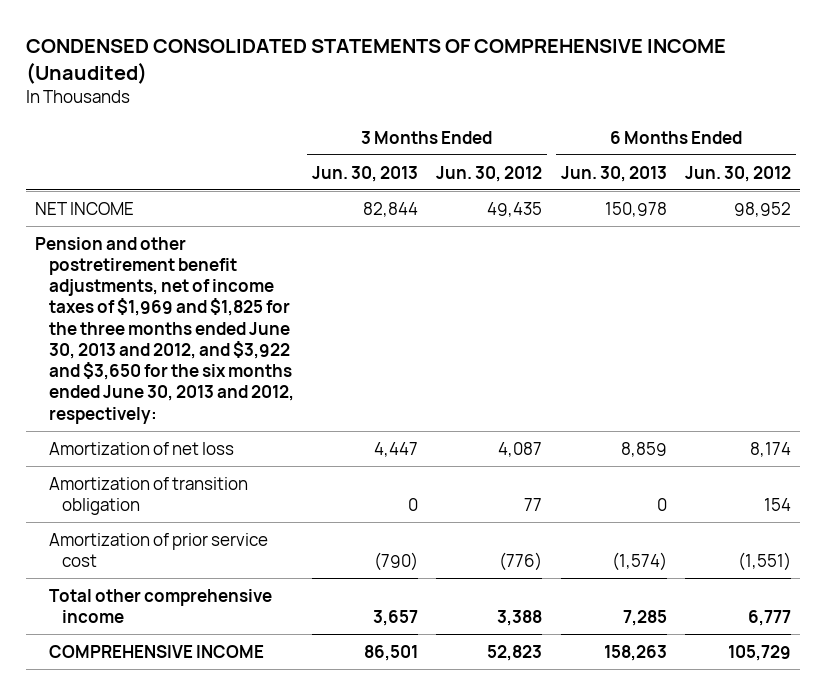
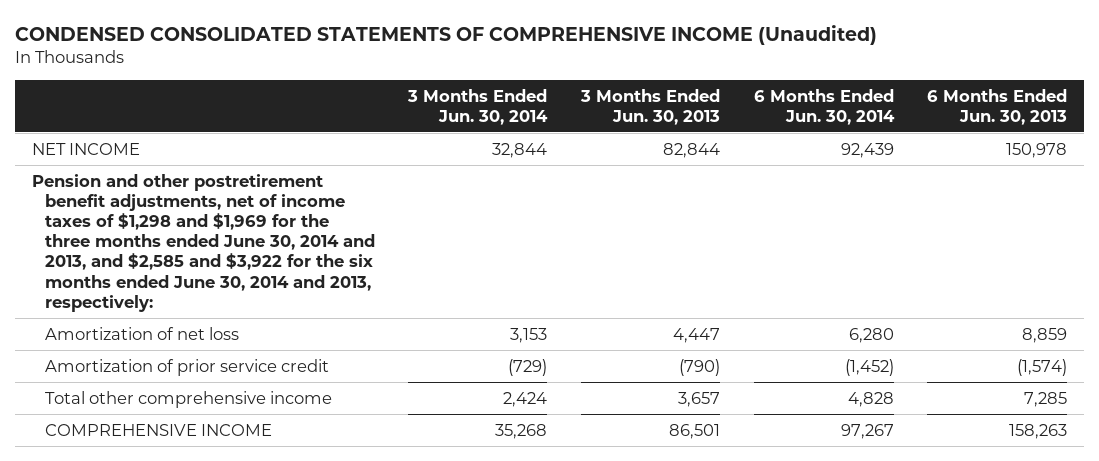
- | 3 Months Ended Jun. 30, 2013 | 3 Months Ended Jun. 30, 2012 | 6 Months Ended Jun. 30, 2013 | 6 Months Ended Jun. 30, 2012
+ | 3 Months Ended Jun. 30, 2014 | 3 Months Ended Jun. 30, 2013 | 6 Months Ended Jun. 30, 2014 | 6 Months Ended Jun. 30, 2013
- Pension and other postretirement benefit adjustments, net of income taxes of $1,969 and $1,825 for the three months ended June 30, 2013 and 2012, and $3,922 and $3,650 for the six months ended June 30, 2013 and 2012, respectively:
+ Pension and other postretirement benefit adjustments, net of income taxes of $1,298 and $1,969 for the three months ended June 30, 2014 and 2013, and $2,585 and $3,922 for the six months ended June 30, 2014 and 2013, respectively:
- Amortization of transition obligation | 0 | 77 | 0 | 154
- Amortization of prior service cost | (790) | (776) | (1,574) | (1,551)
+ Amortization of prior service credit | (729) | (790) | (1,452) | (1,574)

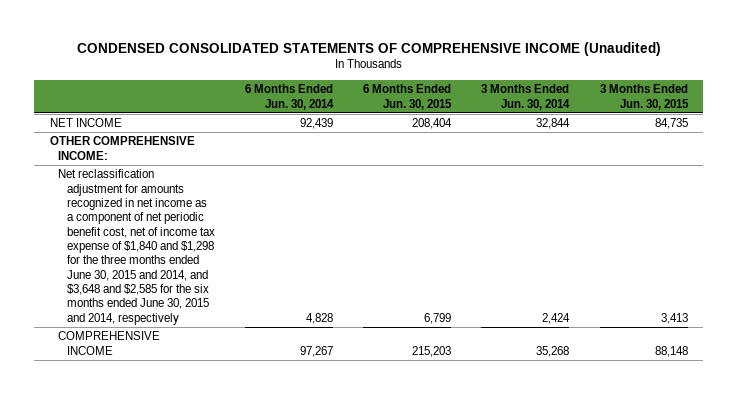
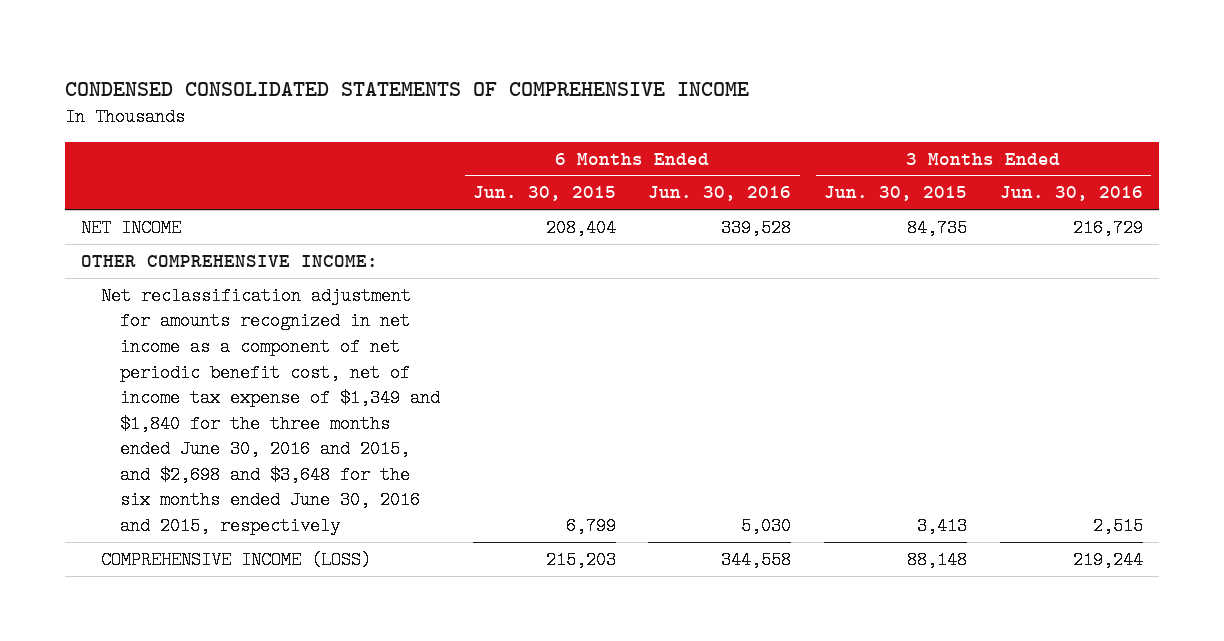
- CONDENSED CONSOLIDATED STATEMENTS OF COMPREHENSIVE INCOME (Unaudited)
+ CONDENSED CONSOLIDATED STATEMENTS OF COMPREHENSIVE INCOME
- | 6 Months Ended Jun. 30, 2014 | 6 Months Ended Jun. 30, 2015 | 3 Months Ended Jun. 30, 2014 | 3 Months Ended Jun. 30, 2015
+ | 6 Months Ended Jun. 30, 2015 | 6 Months Ended Jun. 30, 2016 | 3 Months Ended Jun. 30, 2015 | 3 Months Ended Jun. 30, 2016
- Net reclassification adjustment for amounts recognized in net income as a component of net periodic benefit cost, net of income tax expense of $1,840 and $1,298 for the three months ended June 30, 2015 and 2014, and $3,648 and $2,585 for the six months ended June 30, 2015 and 2014, respectively | 4,828 | 6,799 | 2,424 | 3,413
- COMPREHENSIVE INCOME | 97,267 | 215,203 | 35,268 | 88,148
+ Net reclassification adjustment for amounts recognized in net income as a component of net periodic benefit cost, net of income tax expense of $1,349 and $1,840 for the three months ended June 30, 2016 and 2015, and $2,698 and $3,648 for the six months ended June 30, 2016 and 2015, respectively | 6,799 | 5,030 | 3,413 | 2,515
+ COMPREHENSIVE INCOME (LOSS) | 215,203 | 344,558 | 88,148 | 219,244

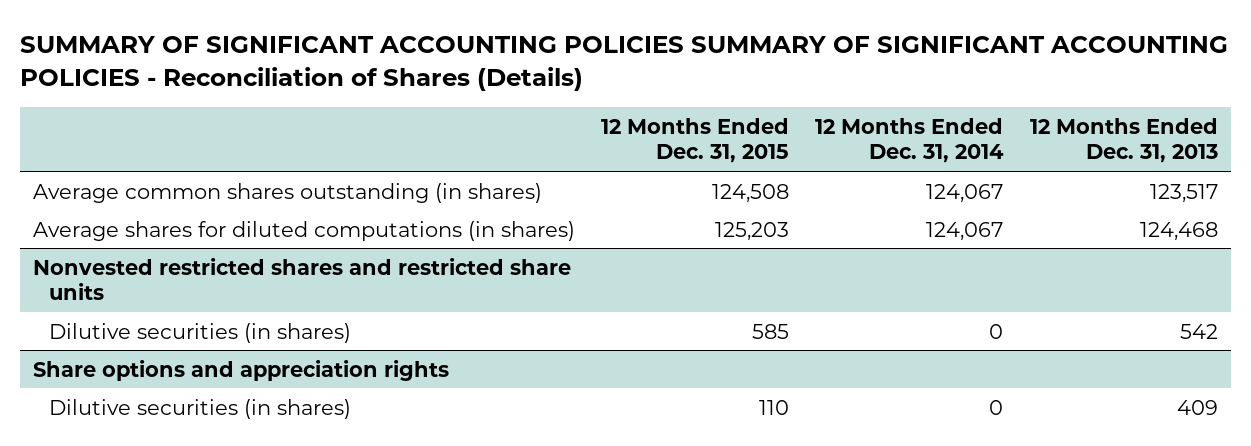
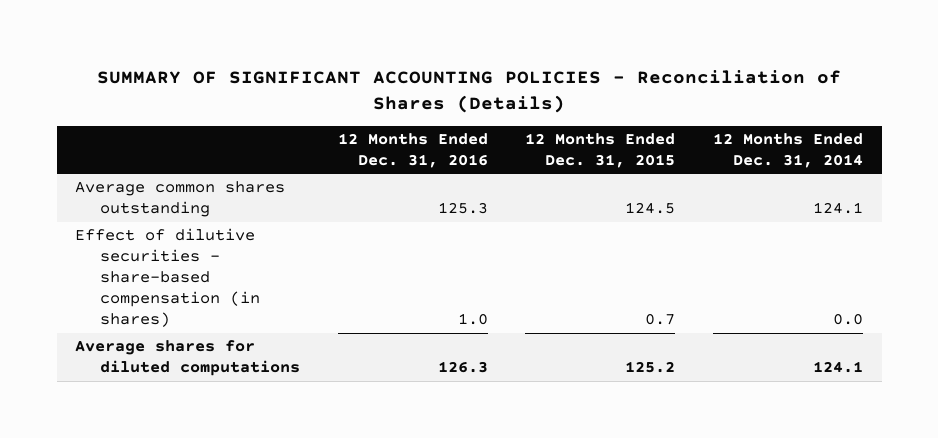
- SUMMARY OF SIGNIFICANT ACCOUNTING POLICIES SUMMARY OF SIGNIFICANT ACCOUNTING POLICIES - Reconciliation of Shares (Details)
+ SUMMARY OF SIGNIFICANT ACCOUNTING POLICIES - Reconciliation of Shares (Details)
- | 12 Months Ended Dec. 31, 2015 | 12 Months Ended Dec. 31, 2014 | 12 Months Ended Dec. 31, 2013
+ | 12 Months Ended Dec. 31, 2016 | 12 Months Ended Dec. 31, 2015 | 12 Months Ended Dec. 31, 2014
- Average common shares outstanding (in shares) | 124,508 | 124,067 | 123,517
- Average shares for diluted computations (in shares) | 125,203 | 124,067 | 124,468
- Nonvested restricted shares and restricted share units
- Dilutive securities (in shares) | 585 | 0 | 542
- Share options and appreciation rights
- Dilutive securities (in shares) | 110 | 0 | 409
+ Average common shares outstanding | 125.3 | 124.5 | 124.1
+ Effect of dilutive securities - share-based compensation (in shares) | 1.0 | 0.7 | 0.0
+ Average shares for diluted computations | 126.3 | 125.2 | 124.1

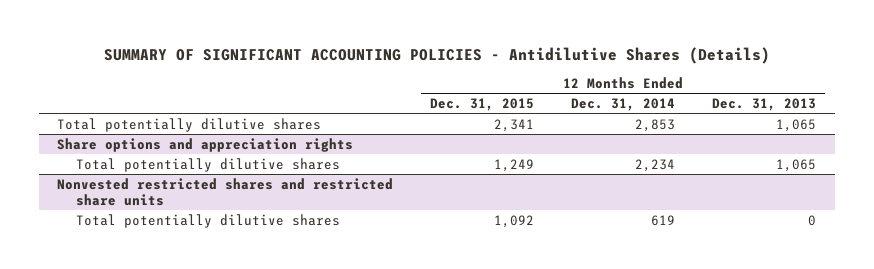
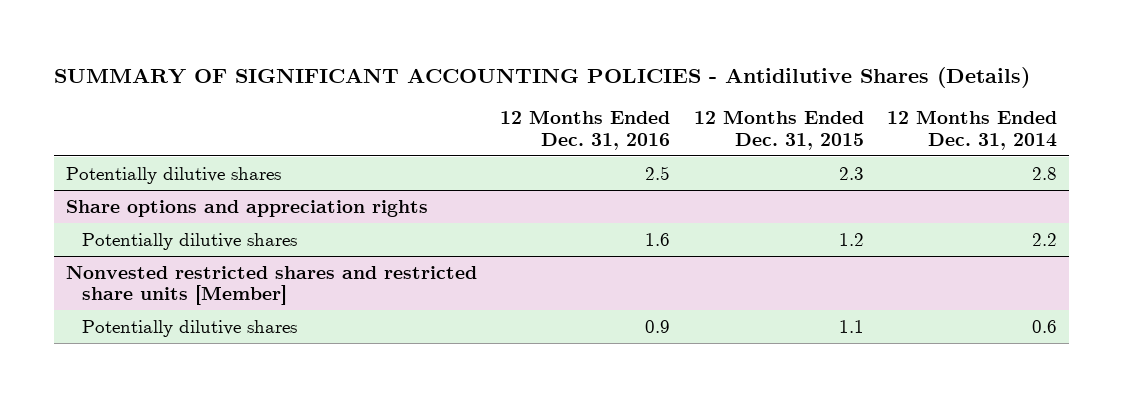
- | 12 Months Ended Dec. 31, 2015 | 12 Months Ended Dec. 31, 2014 | 12 Months Ended Dec. 31, 2013
+ | 12 Months Ended Dec. 31, 2016 | 12 Months Ended Dec. 31, 2015 | 12 Months Ended Dec. 31, 2014
- Total potentially dilutive shares | 2,341 | 2,853 | 1,065
+ Potentially dilutive shares | 2.5 | 2.3 | 2.8
@ Share options and appreciation rights
- Total potentially dilutive shares | 1,249 | 2,234 | 1,065
- Nonvested restricted shares and restricted share units
- Total potentially dilutive shares | 1,092 | 619 | 0
@ Share options and appreciation rights
+ Potentially dilutive shares | 1.6 | 1.2 | 2.2
+ Nonvested restricted shares and restricted share units [Member]
+ Potentially dilutive shares | 0.9 | 1.1 | 0.6

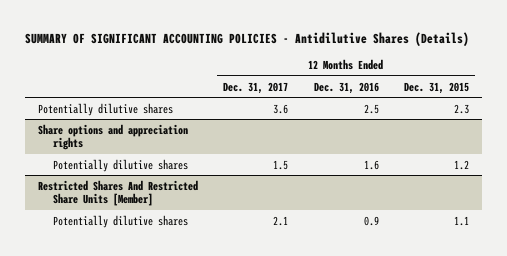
- | 12 Months Ended Dec. 31, 2016 | 12 Months Ended Dec. 31, 2015 | 12 Months Ended Dec. 31, 2014
+ | 12 Months Ended Dec. 31, 2017 | 12 Months Ended Dec. 31, 2016 | 12 Months Ended Dec. 31, 2015
- Nonvested restricted shares and restricted share units [Member]
+ Restricted Shares And Restricted Share Units [Member]

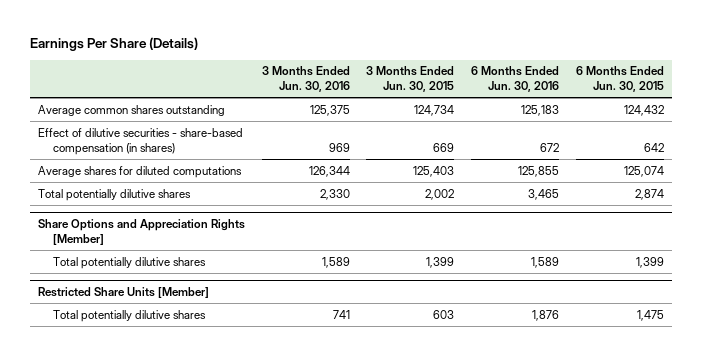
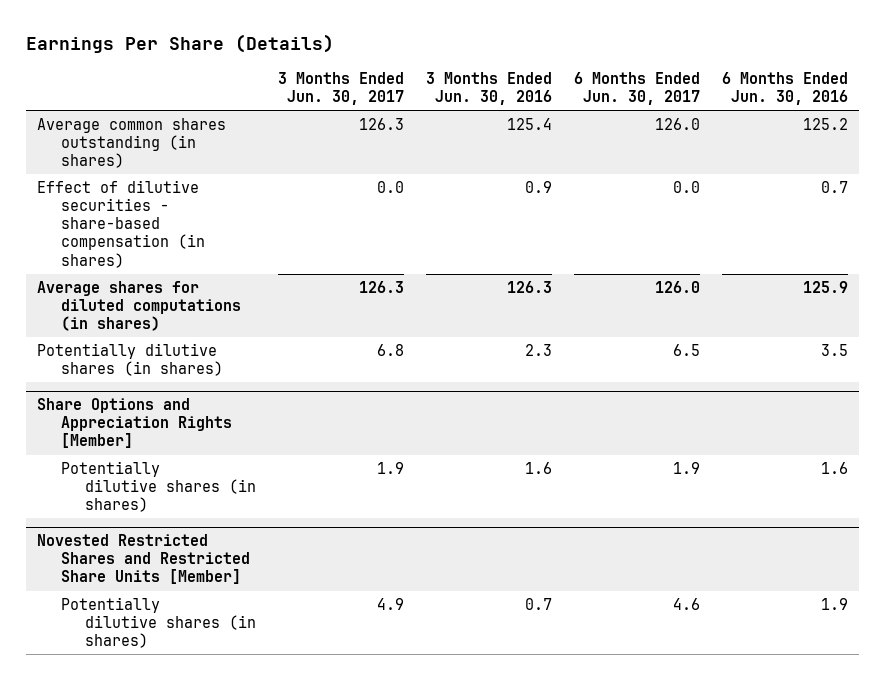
- | 3 Months Ended Jun. 30, 2016 | 3 Months Ended Jun. 30, 2015 | 6 Months Ended Jun. 30, 2016 | 6 Months Ended Jun. 30, 2015
+ | 3 Months Ended Jun. 30, 2017 | 3 Months Ended Jun. 30, 2016 | 6 Months Ended Jun. 30, 2017 | 6 Months Ended Jun. 30, 2016
- Average common shares outstanding | 125,375 | 124,734 | 125,183 | 124,432
- Effect of dilutive securities - share-based compensation (in shares) | 969 | 669 | 672 | 642
- Average shares for diluted computations | 126,344 | 125,403 | 125,855 | 125,074
- Total potentially dilutive shares | 2,330 | 2,002 | 3,465 | 2,874
+ Average common shares outstanding (in shares) | 126.3 | 125.4 | 126.0 | 125.2
+ Effect of dilutive securities - share-based compensation (in shares) | 0.0 | 0.9 | 0.0 | 0.7
+ Average shares for diluted computations (in shares) | 126.3 | 126.3 | 126.0 | 125.9
+ Potentially dilutive shares (in shares) | 6.8 | 2.3 | 6.5 | 3.5
@ Share Options and Appreciation Rights [Member]
- Total potentially dilutive shares | 1,589 | 1,399 | 1,589 | 1,399
- Restricted Share Units [Member]
- Total potentially dilutive shares | 741 | 603 | 1,876 | 1,475
@ Share Options and Appreciation Rights [Member]
+ Potentially dilutive shares (in shares) | 1.9 | 1.6 | 1.9 | 1.6
+ Novested Restricted Shares and Restricted Share Units [Member]
+ Potentially dilutive shares (in shares) | 4.9 | 0.7 | 4.6 | 1.9

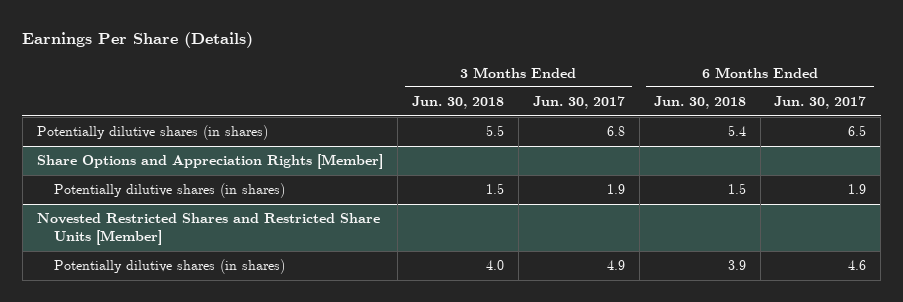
- | 3 Months Ended Jun. 30, 2017 | 3 Months Ended Jun. 30, 2016 | 6 Months Ended Jun. 30, 2017 | 6 Months Ended Jun. 30, 2016
+ | 3 Months Ended Jun. 30, 2018 | 3 Months Ended Jun. 30, 2017 | 6 Months Ended Jun. 30, 2018 | 6 Months Ended Jun. 30, 2017
- Average common shares outstanding (in shares) | 126.3 | 125.4 | 126.0 | 125.2
- Effect of dilutive securities - share-based compensation (in shares) | 0.0 | 0.9 | 0.0 | 0.7
- Average shares for diluted computations (in shares) | 126.3 | 126.3 | 126.0 | 125.9

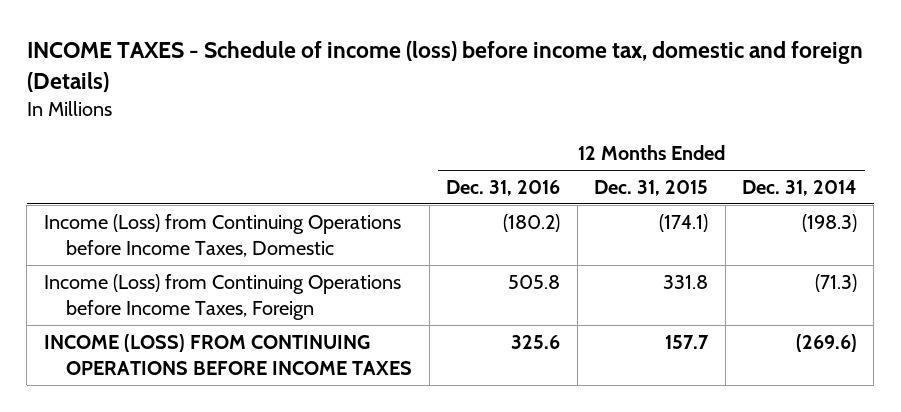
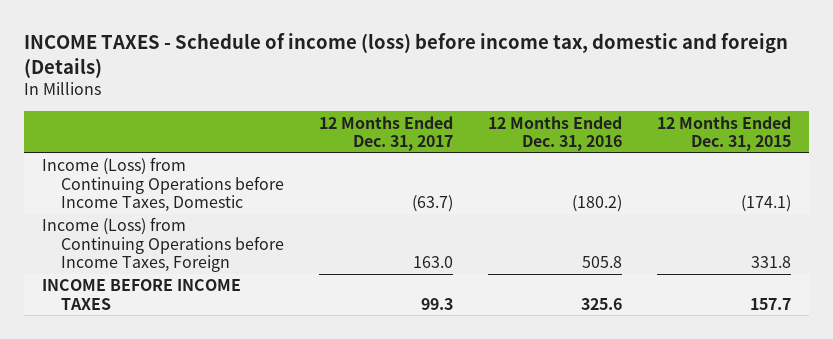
- | 12 Months Ended Dec. 31, 2016 | 12 Months Ended Dec. 31, 2015 | 12 Months Ended Dec. 31, 2014
+ | 12 Months Ended Dec. 31, 2017 | 12 Months Ended Dec. 31, 2016 | 12 Months Ended Dec. 31, 2015
- INCOME (LOSS) FROM CONTINUING OPERATIONS BEFORE INCOME TAXES | 325.6 | 157.7 | (269.6)
+ INCOME BEFORE INCOME TAXES | 99.3 | 325.6 | 157.7

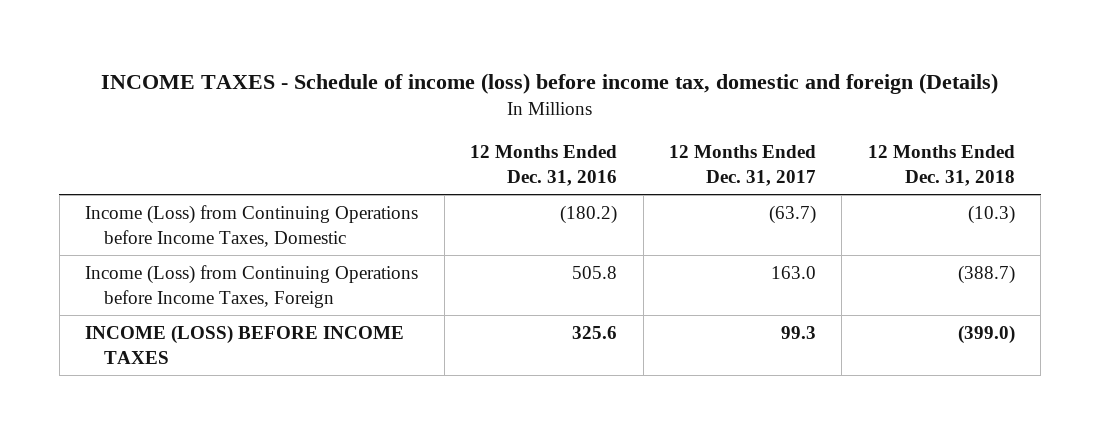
- | 12 Months Ended Dec. 31, 2017 | 12 Months Ended Dec. 31, 2016 | 12 Months Ended Dec. 31, 2015
+ | 12 Months Ended Dec. 31, 2016 | 12 Months Ended Dec. 31, 2017 | 12 Months Ended Dec. 31, 2018
- INCOME BEFORE INCOME TAXES | 99.3 | 325.6 | 157.7
+ INCOME (LOSS) BEFORE INCOME TAXES | 325.6 | 99.3 | (399.0)

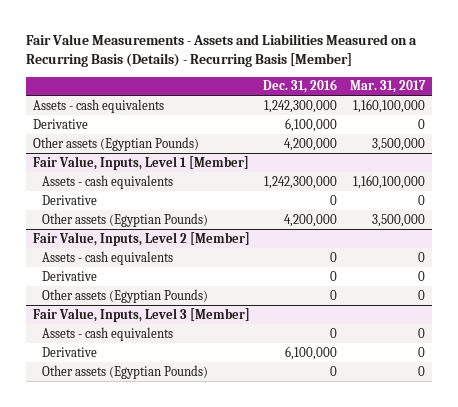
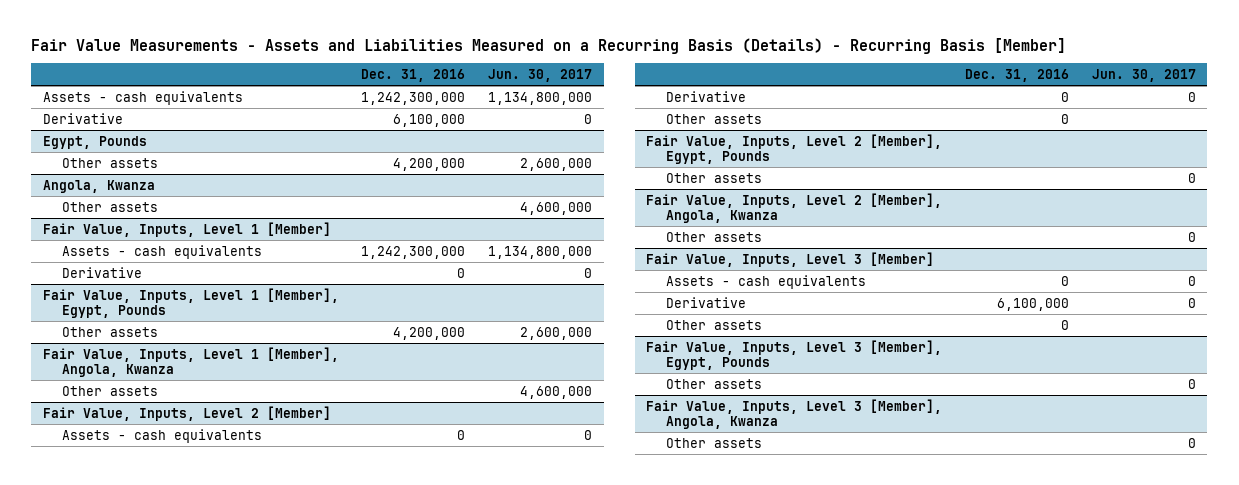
- | Dec. 31, 2016 | Mar. 31, 2017
+ | Dec. 31, 2016 | Jun. 30, 2017
- Other assets (Egyptian Pounds) | 4,200,000 | 3,500,000
+ Egypt, Pounds
+ Other assets | 4,200,000 | 2,600,000
+ Angola, Kwanza
+ Other assets | | 4,600,000
@ Fair Value, Inputs, Level 1 [Member]
- Other assets (Egyptian Pounds) | 4,200,000 | 3,500,000
+ Fair Value, Inputs, Level 1 [Member], Egypt, Pounds
+ Other assets | 4,200,000 | 2,600,000
+ Fair Value, Inputs, Level 1 [Member], Angola, Kwanza
+ Other assets | | 4,600,000
@ Fair Value, Inputs, Level 2 [Member]
- Other assets (Egyptian Pounds) | 0 | 0
+ Other assets | 0 |
+ Fair Value, Inputs, Level 2 [Member], Egypt, Pounds
+ Other assets | | 0
+ Fair Value, Inputs, Level 2 [Member], Angola, Kwanza
+ Other assets | | 0
@ Fair Value, Inputs, Level 3 [Member]
- Other assets (Egyptian Pounds) | 0 | 0
+ Other assets | 0 |
+ Fair Value, Inputs, Level 3 [Member], Egypt, Pounds
+ Other assets | | 0
+ Fair Value, Inputs, Level 3 [Member], Angola, Kwanza
+ Other assets | | 0

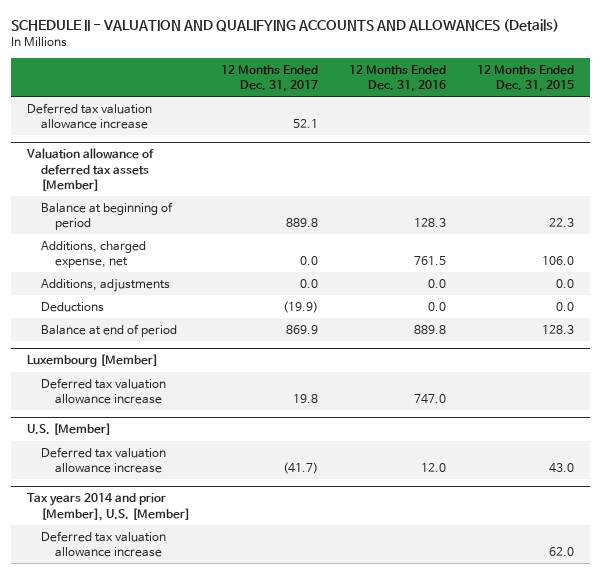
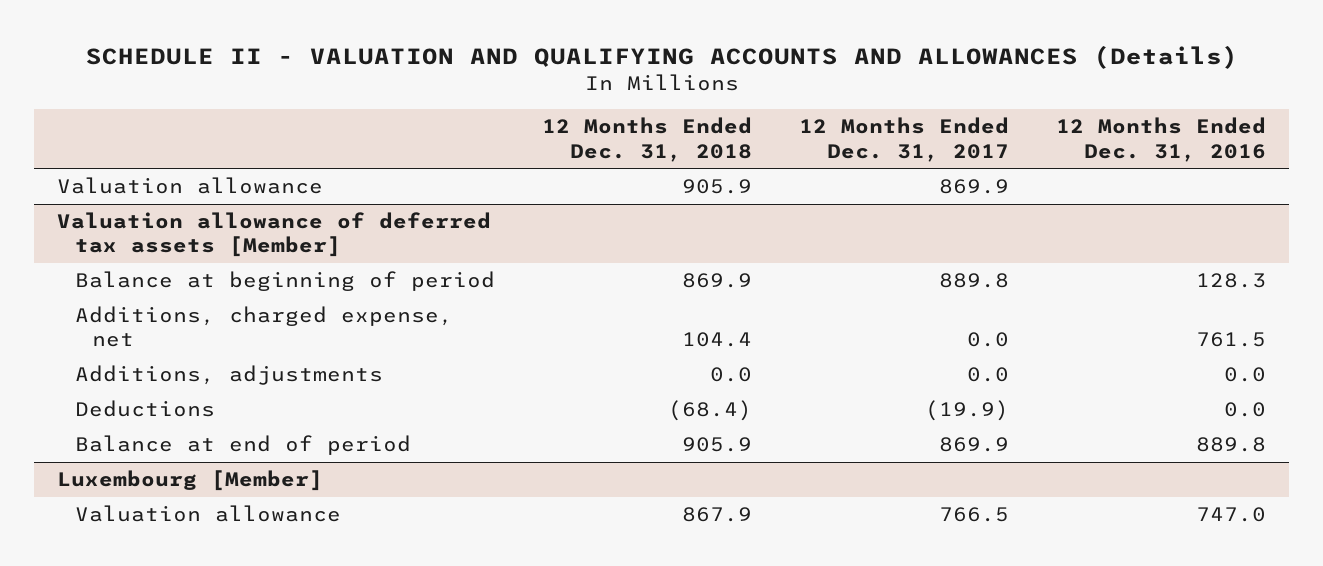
- | 12 Months Ended Dec. 31, 2017 | 12 Months Ended Dec. 31, 2016 | 12 Months Ended Dec. 31, 2015
+ | 12 Months Ended Dec. 31, 2018 | 12 Months Ended Dec. 31, 2017 | 12 Months Ended Dec. 31, 2016
- Deferred tax valuation allowance increase | 52.1 | |
+ Valuation allowance | 905.9 | 869.9 |
@ Luxembourg [Member]
- Deferred tax valuation allowance increase | 19.8 | 747.0 |
- U.S. [Member]
- Deferred tax valuation allowance increase | (41.7) | 12.0 | 43.0
- Tax years 2014 and prior [Member], U.S. [Member]
- Deferred tax valuation allowance increase | | | 62.0
@ Luxembourg [Member]
+ Valuation allowance | 867.9 | 766.5 | 747.0

